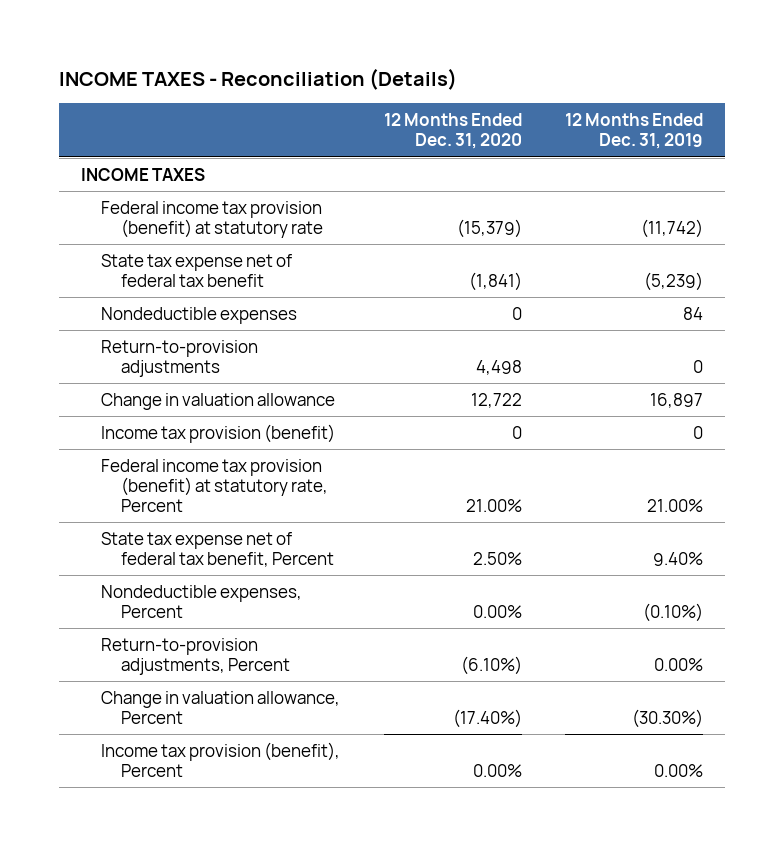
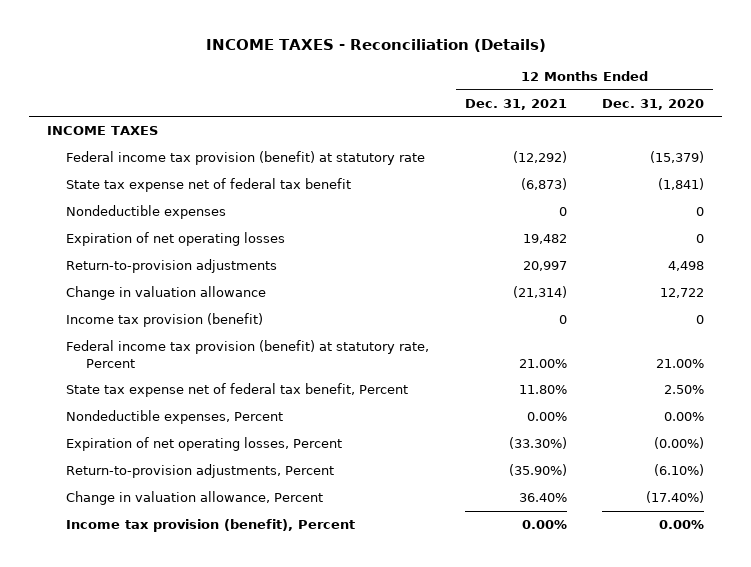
- | 12 Months Ended Dec. 31, 2020 | 12 Months Ended Dec. 31, 2019
+ | 12 Months Ended Dec. 31, 2021 | 12 Months Ended Dec. 31, 2020
+ Expiration of net operating losses | 19,482 | 0
+ Expiration of net operating losses, Percent | (33.30%) | (0.00%)

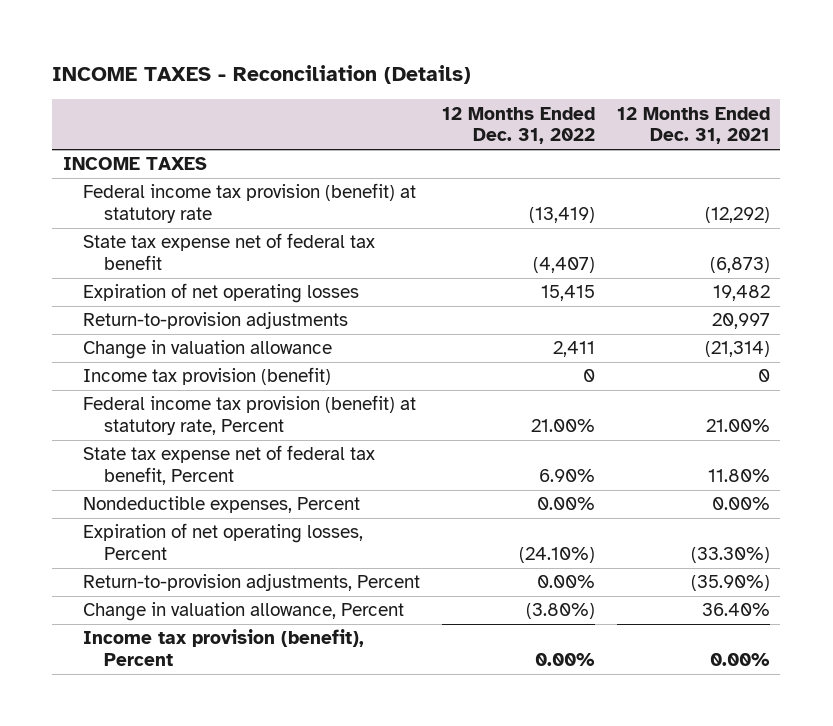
- | 12 Months Ended Dec. 31, 2021 | 12 Months Ended Dec. 31, 2020
+ | 12 Months Ended Dec. 31, 2022 | 12 Months Ended Dec. 31, 2021
- Nondeductible expenses | 0 | 0

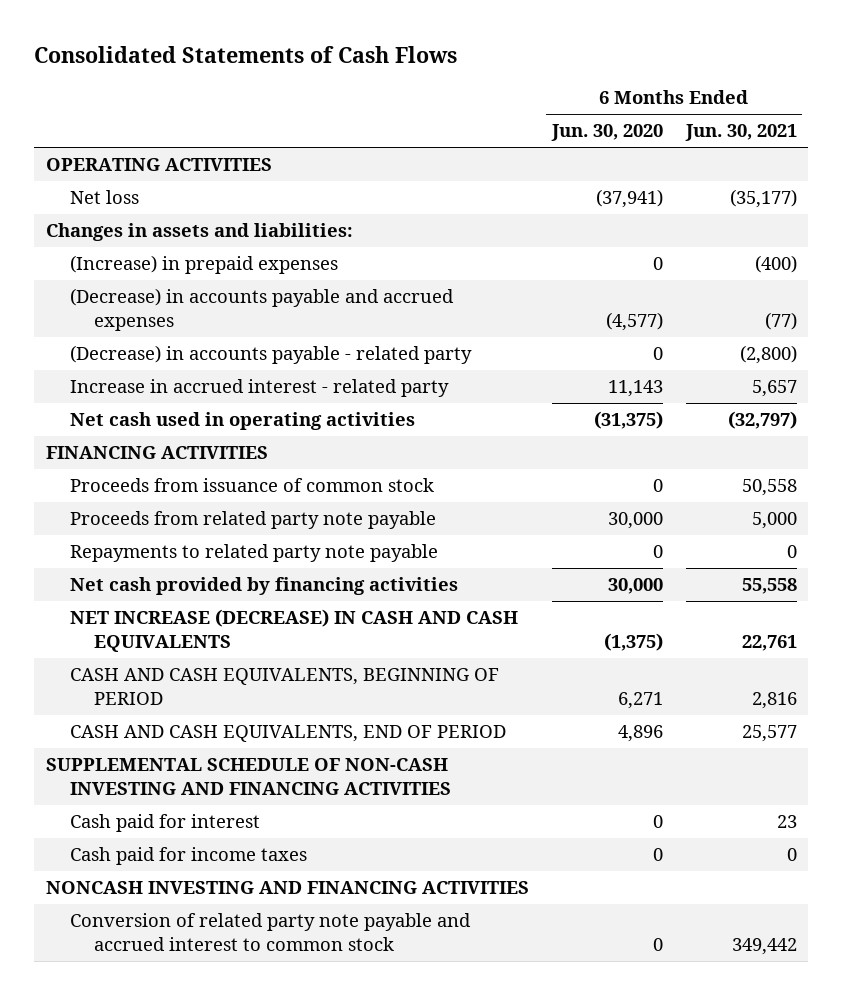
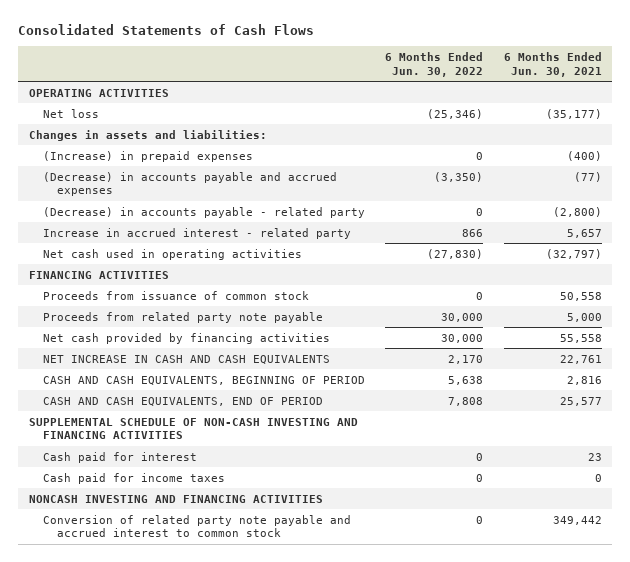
- | 6 Months Ended Jun. 30, 2020 | 6 Months Ended Jun. 30, 2021
+ | 6 Months Ended Jun. 30, 2022 | 6 Months Ended Jun. 30, 2021
- Repayments to related party note payable | 0 | 0
- NET INCREASE (DECREASE) IN CASH AND CASH EQUIVALENTS | (1,375) | 22,761
+ NET INCREASE IN CASH AND CASH EQUIVALENTS | 2,170 | 22,761

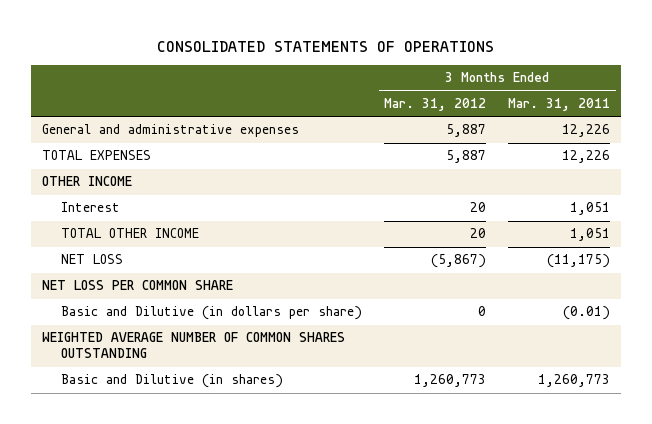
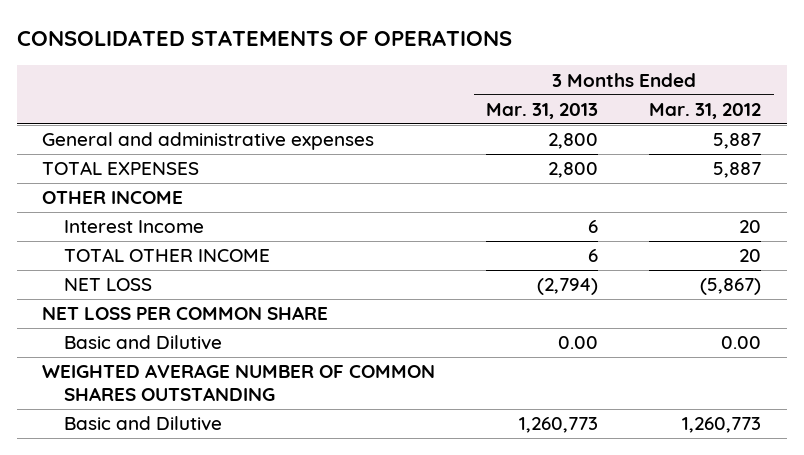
- | 3 Months Ended Mar. 31, 2012 | 3 Months Ended Mar. 31, 2011
+ | 3 Months Ended Mar. 31, 2013 | 3 Months Ended Mar. 31, 2012
- Interest | 20 | 1,051
+ Interest Income | 6 | 20
- Basic and Dilutive (in dollars per share) | 0 | (0.01)
+ Basic and Dilutive | 0.00 | 0.00
- Basic and Dilutive (in shares) | 1,260,773 | 1,260,773
+ Basic and Dilutive | 1,260,773 | 1,260,773

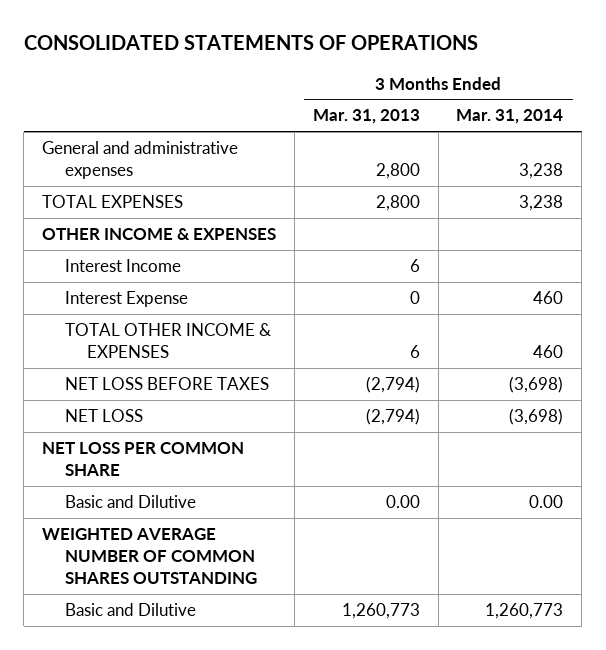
- | 3 Months Ended Mar. 31, 2013 | 3 Months Ended Mar. 31, 2012
+ | 3 Months Ended Mar. 31, 2013 | 3 Months Ended Mar. 31, 2014
- OTHER INCOME
+ OTHER INCOME & EXPENSES
- TOTAL OTHER INCOME | 6 | 20
+ Interest Expense | 0 | 460
+ TOTAL OTHER INCOME & EXPENSES | 6 | 460
+ NET LOSS BEFORE TAXES | (2,794) | (3,698)

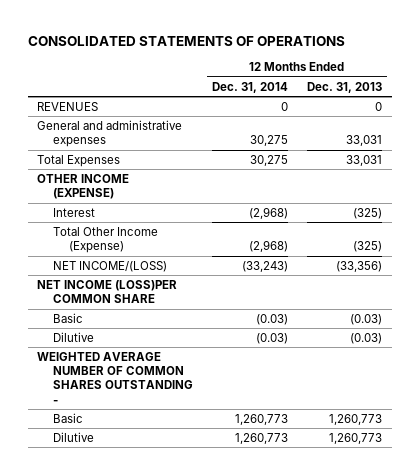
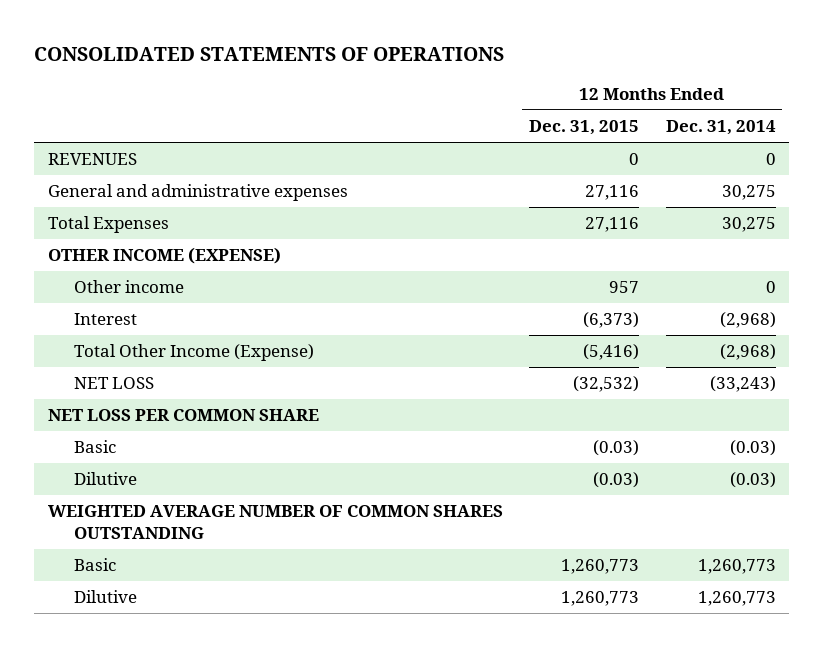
- | 12 Months Ended Dec. 31, 2014 | 12 Months Ended Dec. 31, 2013
+ | 12 Months Ended Dec. 31, 2015 | 12 Months Ended Dec. 31, 2014
+ Other income | 957 | 0
- NET INCOME/(LOSS) | (33,243) | (33,356)
- NET INCOME (LOSS)PER COMMON SHARE
+ NET LOSS | (32,532) | (33,243)
+ NET LOSS PER COMMON SHARE
- WEIGHTED AVERAGE NUMBER OF COMMON SHARES OUTSTANDING -
+ WEIGHTED AVERAGE NUMBER OF COMMON SHARES OUTSTANDING

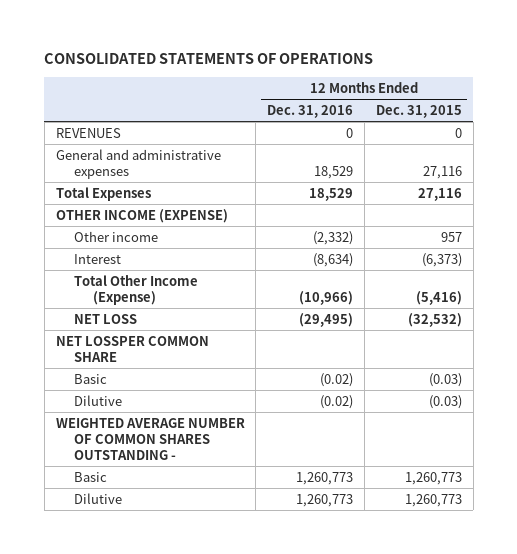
- | 12 Months Ended Dec. 31, 2015 | 12 Months Ended Dec. 31, 2014
+ | 12 Months Ended Dec. 31, 2016 | 12 Months Ended Dec. 31, 2015
- NET LOSS PER COMMON SHARE
+ NET LOSSPER COMMON SHARE
- WEIGHTED AVERAGE NUMBER OF COMMON SHARES OUTSTANDING
+ WEIGHTED AVERAGE NUMBER OF COMMON SHARES OUTSTANDING -

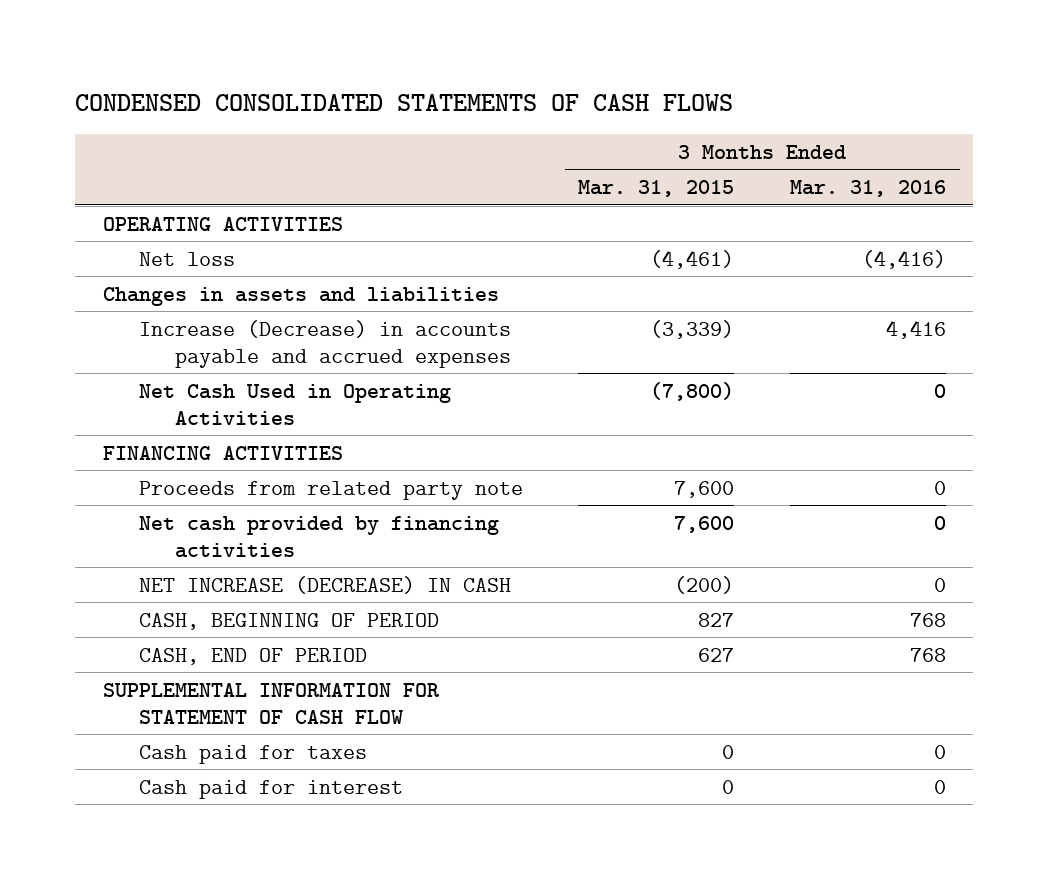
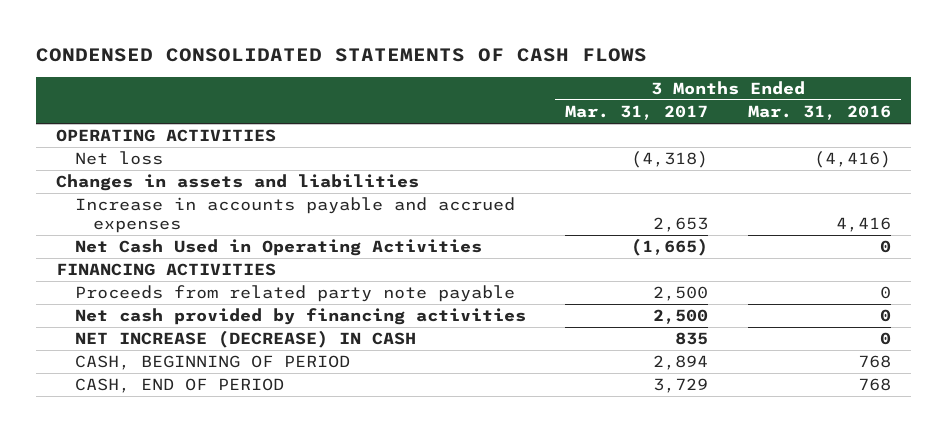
- | 3 Months Ended Mar. 31, 2015 | 3 Months Ended Mar. 31, 2016
+ | 3 Months Ended Mar. 31, 2017 | 3 Months Ended Mar. 31, 2016
- Increase (Decrease) in accounts payable and accrued expenses | (3,339) | 4,416
+ Increase in accounts payable and accrued expenses | 2,653 | 4,416
- Proceeds from related party note | 7,600 | 0
+ Proceeds from related party note payable | 2,500 | 0
- SUPPLEMENTAL INFORMATION FOR STATEMENT OF CASH FLOW
- Cash paid for taxes | 0 | 0
- Cash paid for interest | 0 | 0

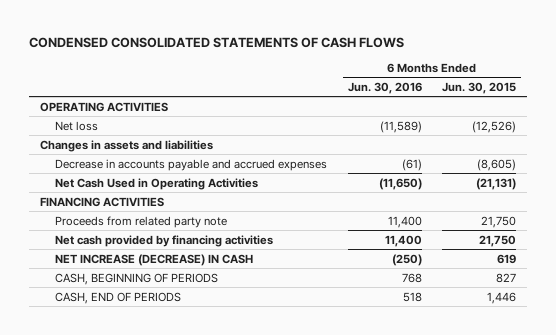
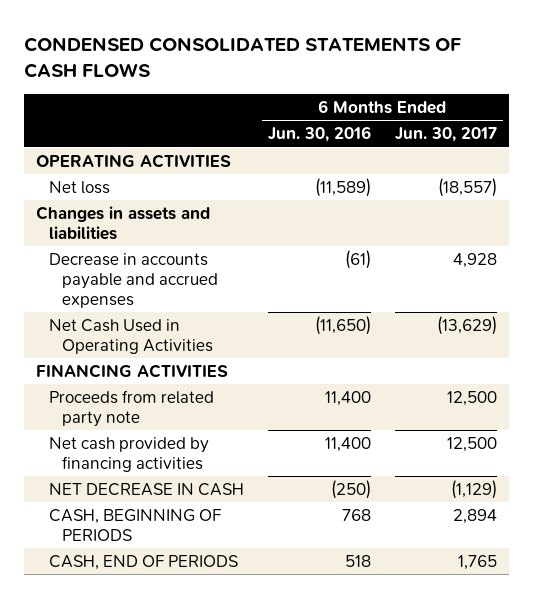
- | 6 Months Ended Jun. 30, 2016 | 6 Months Ended Jun. 30, 2015
+ | 6 Months Ended Jun. 30, 2016 | 6 Months Ended Jun. 30, 2017
- NET INCREASE (DECREASE) IN CASH | (250) | 619
+ NET DECREASE IN CASH | (250) | (1,129)

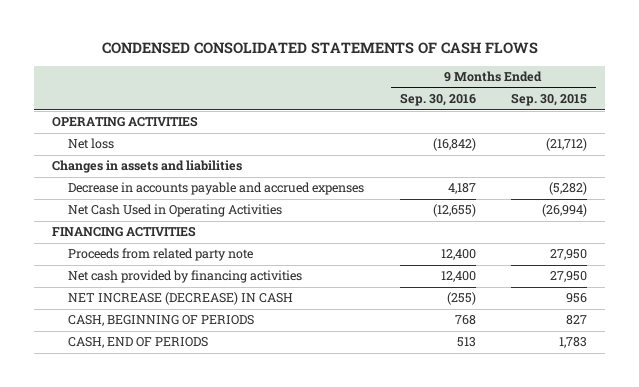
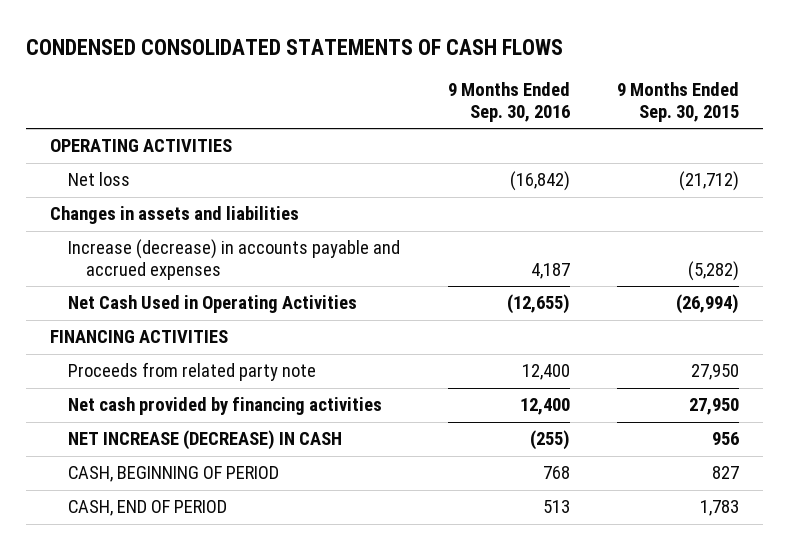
- Decrease in accounts payable and accrued expenses | 4,187 | (5,282)
+ Increase (decrease) in accounts payable and accrued expenses | 4,187 | (5,282)
- CASH, BEGINNING OF PERIODS | 768 | 827
- CASH, END OF PERIODS | 513 | 1,783
+ CASH, BEGINNING OF PERIOD | 768 | 827
+ CASH, END OF PERIOD | 513 | 1,783

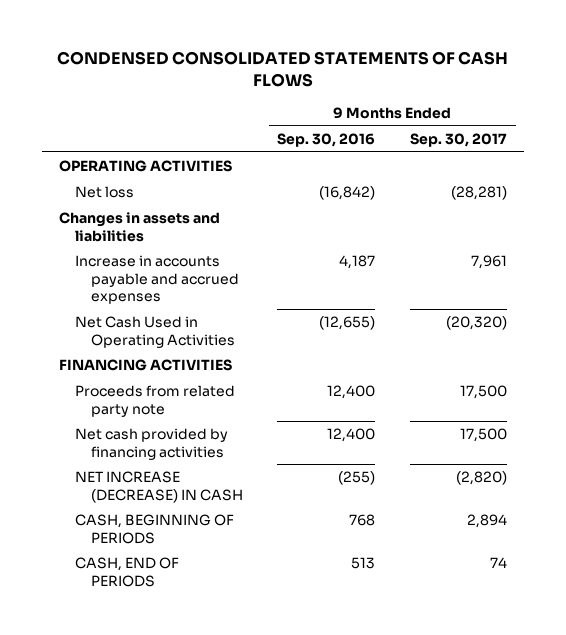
- | 9 Months Ended Sep. 30, 2016 | 9 Months Ended Sep. 30, 2015
+ | 9 Months Ended Sep. 30, 2016 | 9 Months Ended Sep. 30, 2017
- Increase (decrease) in accounts payable and accrued expenses | 4,187 | (5,282)
+ Increase in accounts payable and accrued expenses | 4,187 | 7,961
- CASH, BEGINNING OF PERIOD | 768 | 827
- CASH, END OF PERIOD | 513 | 1,783
+ CASH, BEGINNING OF PERIODS | 768 | 2,894
+ CASH, END OF PERIODS | 513 | 74

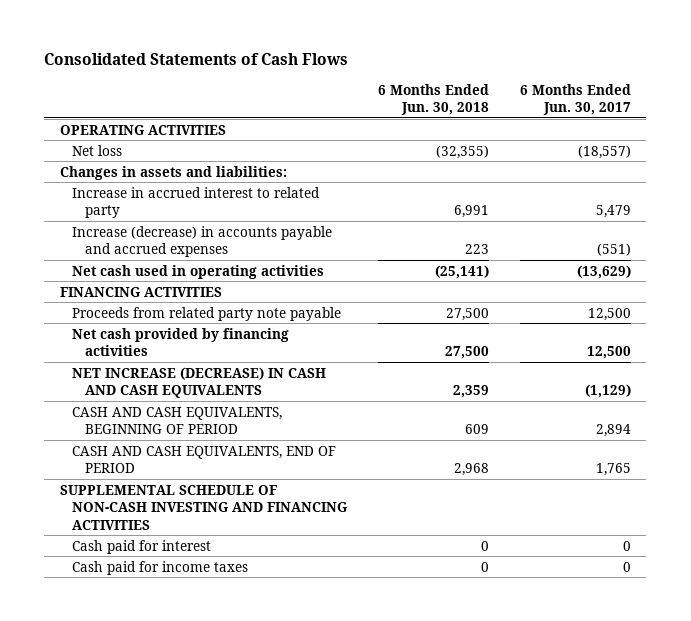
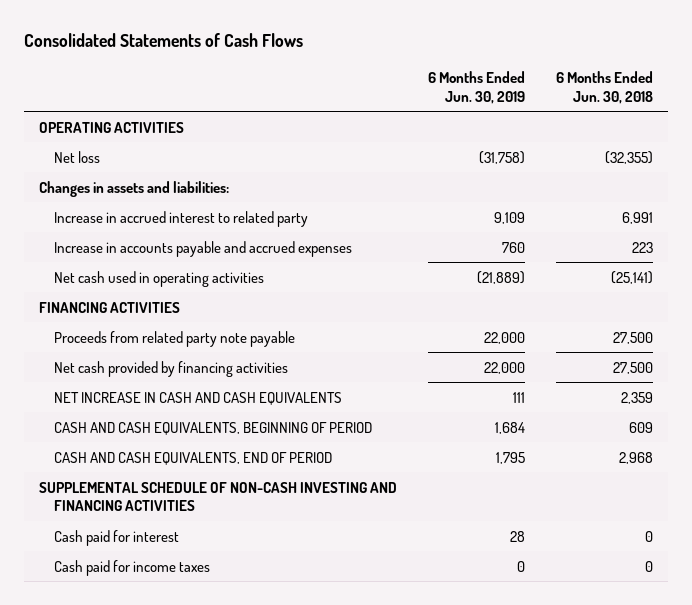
- | 6 Months Ended Jun. 30, 2018 | 6 Months Ended Jun. 30, 2017
+ | 6 Months Ended Jun. 30, 2019 | 6 Months Ended Jun. 30, 2018
- Increase (decrease) in accounts payable and accrued expenses | 223 | (551)
+ Increase in accounts payable and accrued expenses | 760 | 223
- NET INCREASE (DECREASE) IN CASH AND CASH EQUIVALENTS | 2,359 | (1,129)
+ NET INCREASE IN CASH AND CASH EQUIVALENTS | 111 | 2,359

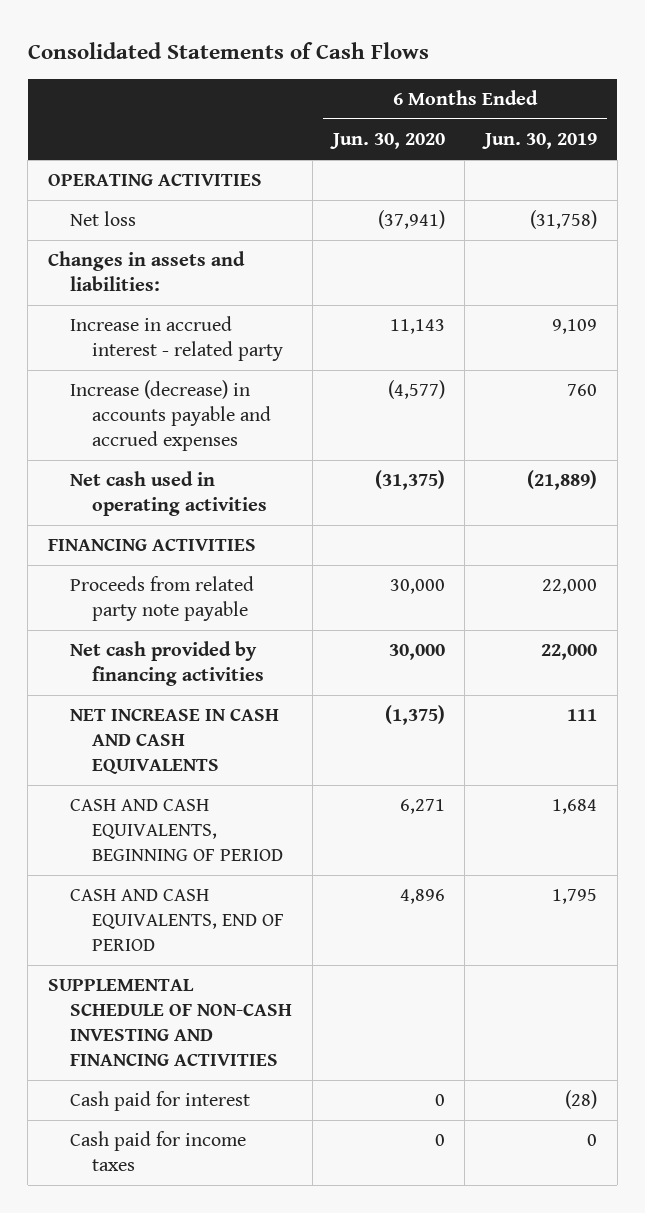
- | 6 Months Ended Jun. 30, 2019 | 6 Months Ended Jun. 30, 2018
+ | 6 Months Ended Jun. 30, 2020 | 6 Months Ended Jun. 30, 2019
- Increase in accrued interest to related party | 9,109 | 6,991
- Increase in accounts payable and accrued expenses | 760 | 223
+ Increase in accrued interest - related party | 11,143 | 9,109
+ Increase (decrease) in accounts payable and accrued expenses | (4,577) | 760
- Cash paid for interest | 28 | 0
+ Cash paid for interest | 0 | (28)

